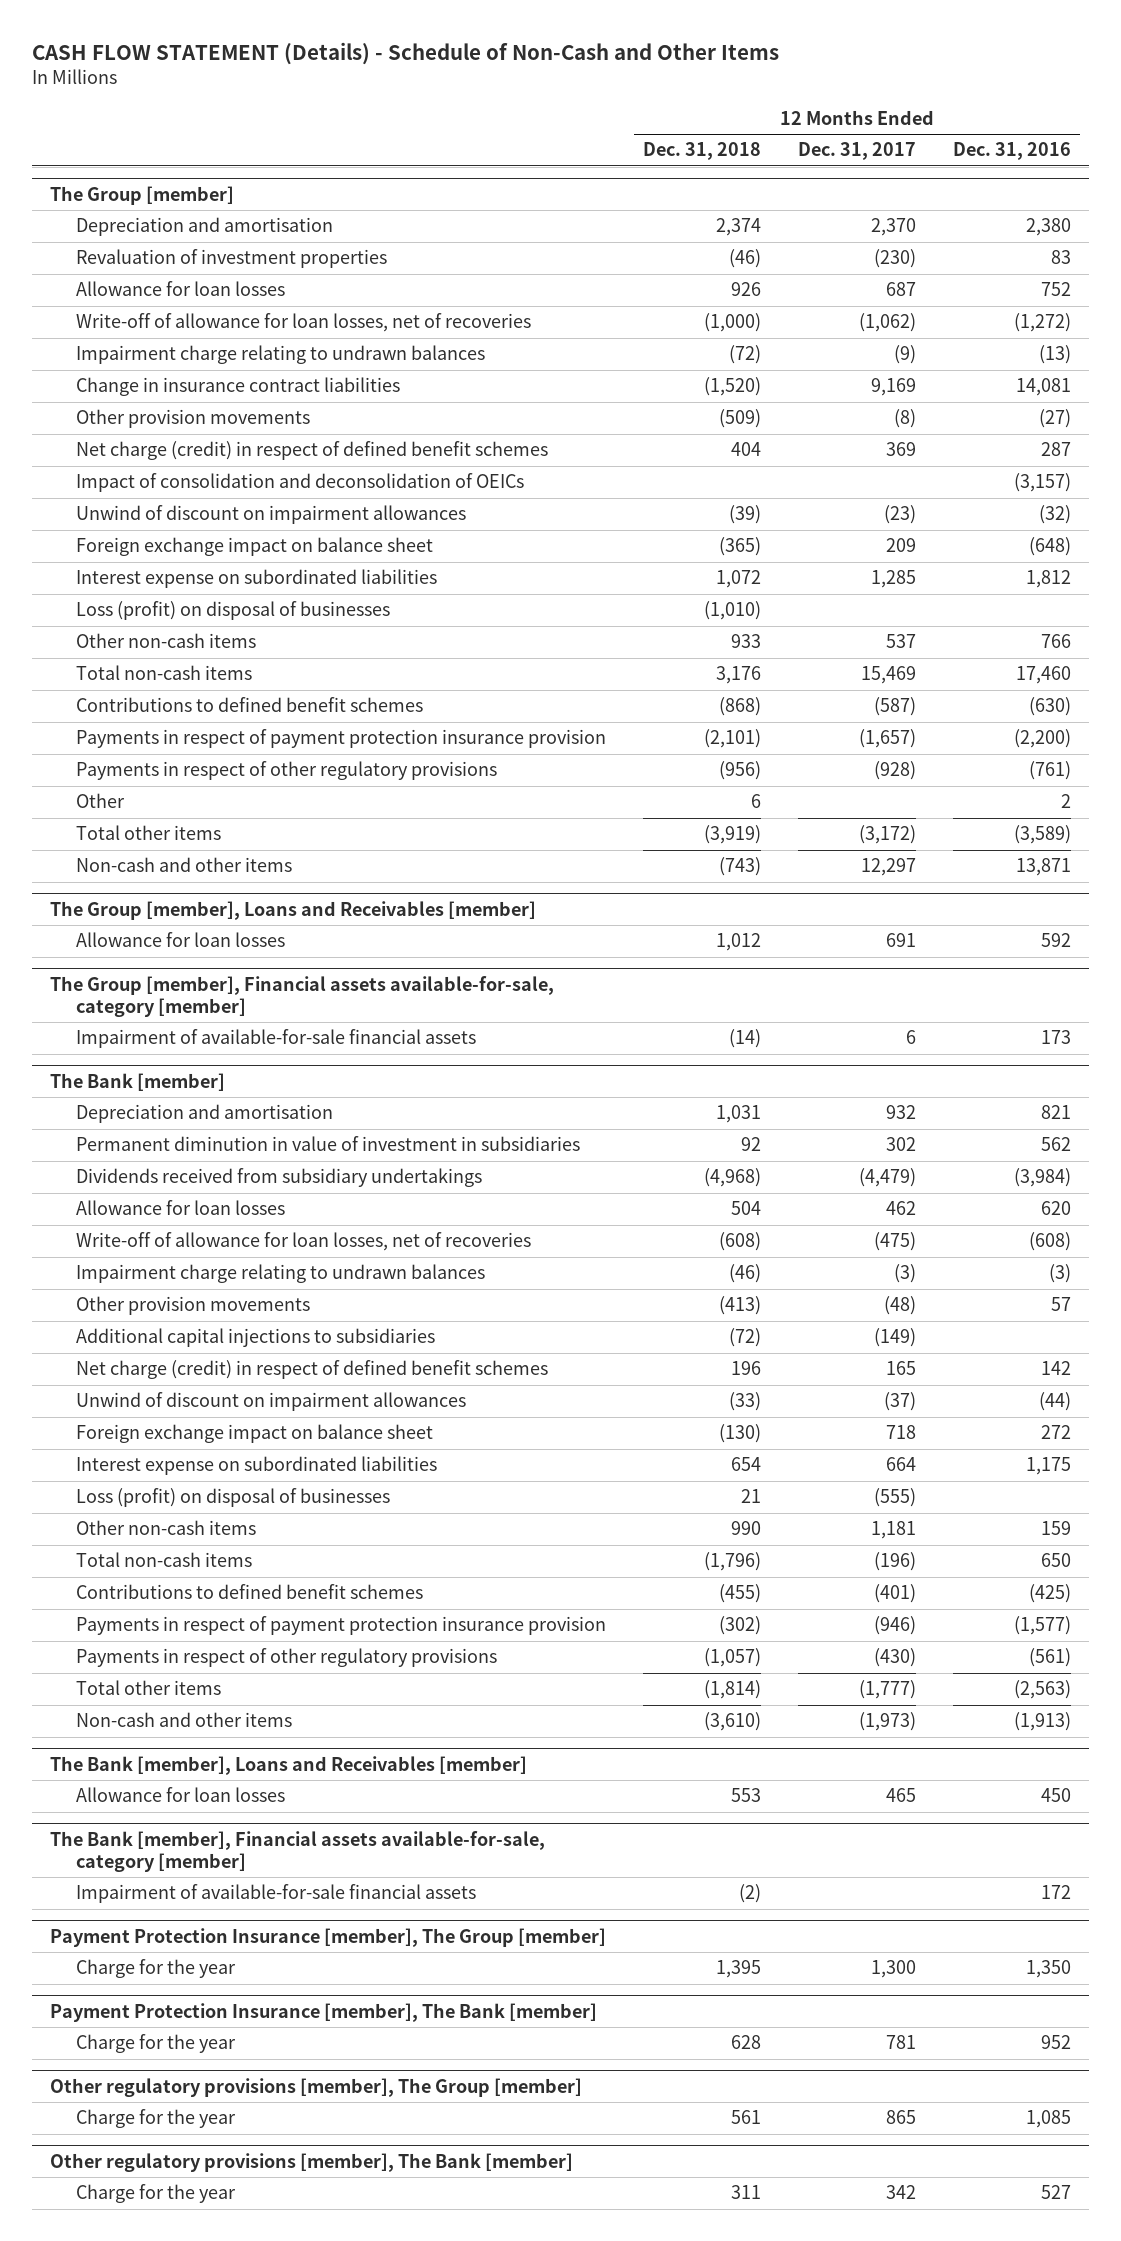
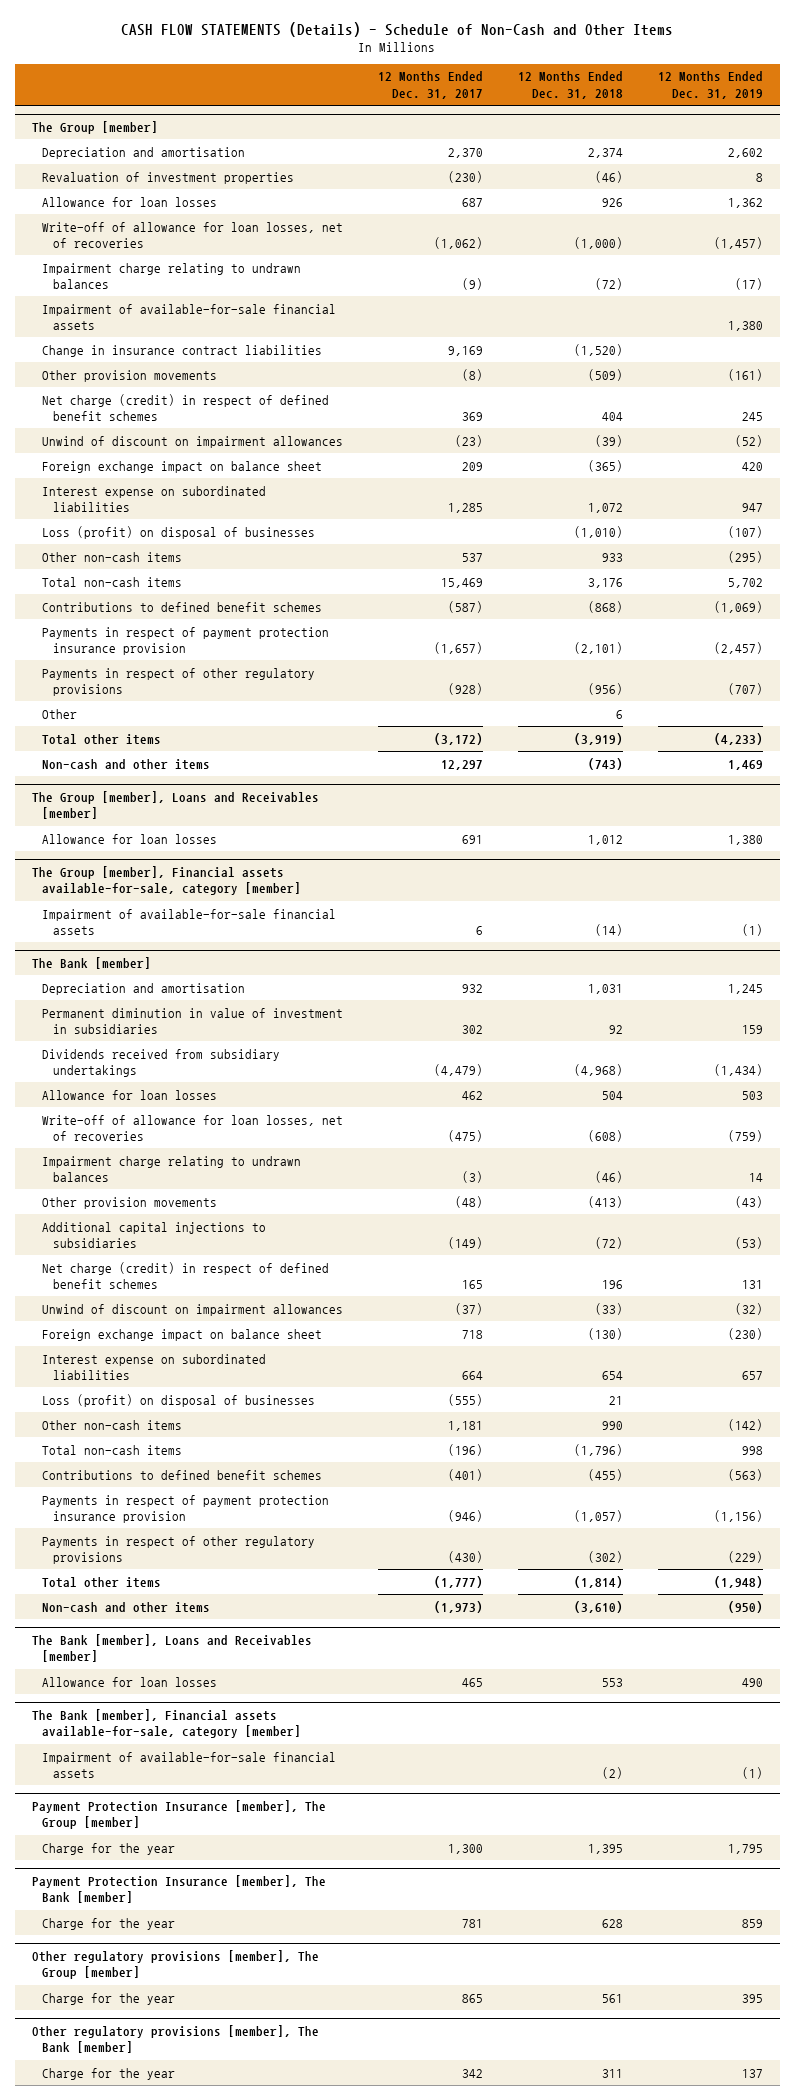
- CASH FLOW STATEMENT (Details) - Schedule of Non-Cash and Other Items
+ CASH FLOW STATEMENTS (Details) - Schedule of Non-Cash and Other Items
- | 12 Months Ended Dec. 31, 2018 | 12 Months Ended Dec. 31, 2017 | 12 Months Ended Dec. 31, 2016
+ | 12 Months Ended Dec. 31, 2017 | 12 Months Ended Dec. 31, 2018 | 12 Months Ended Dec. 31, 2019
@ The Group [member]
+ Impairment of available-for-sale financial assets | | | 1,380
- Impact of consolidation and deconsolidation of OEICs | | | (3,157)
@ The Bank [member]
- Payments in respect of payment protection insurance provision | (302) | (946) | (1,577)
- Payments in respect of other regulatory provisions | (1,057) | (430) | (561)
+ Payments in respect of payment protection insurance provision | (946) | (1,057) | (1,156)
+ Payments in respect of other regulatory provisions | (430) | (302) | (229)

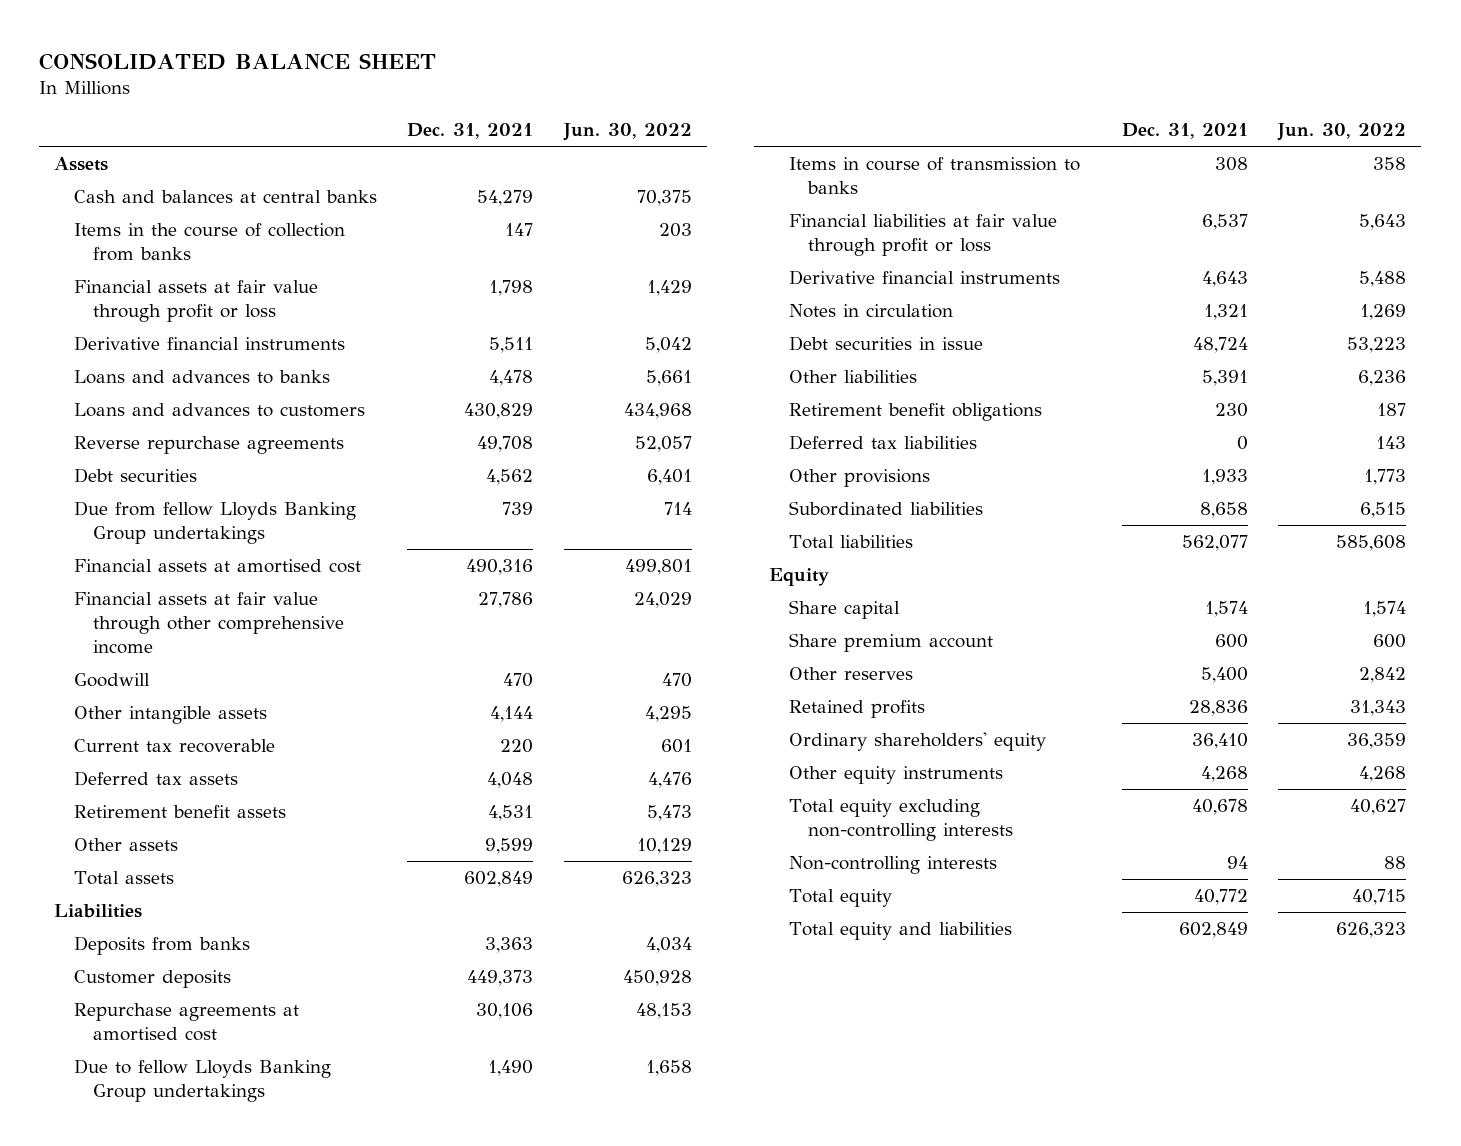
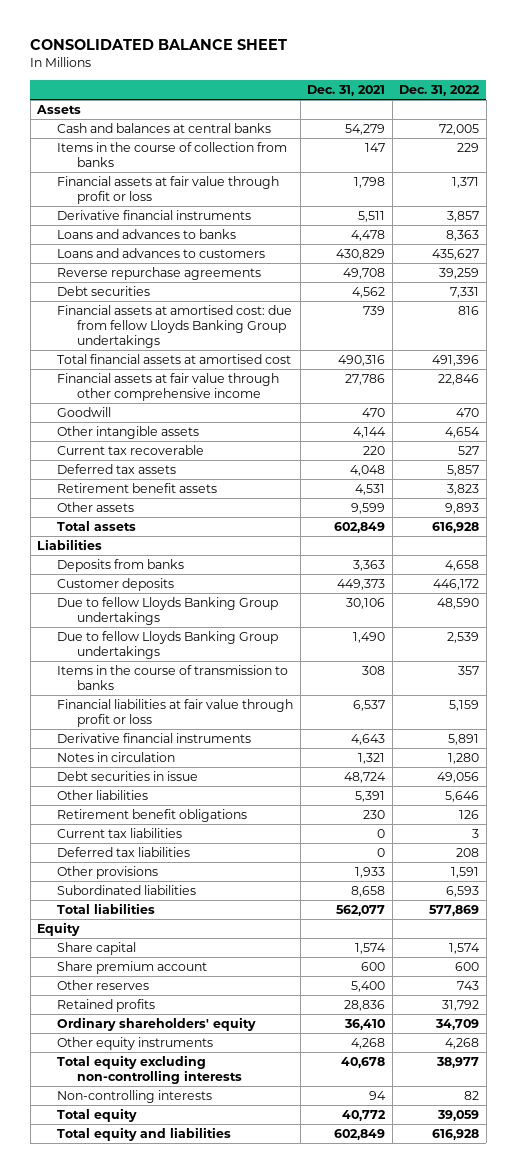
- | Dec. 31, 2021 | Jun. 30, 2022
+ | Dec. 31, 2021 | Dec. 31, 2022
- Due from fellow Lloyds Banking Group undertakings | 739 | 714
- Financial assets at amortised cost | 490,316 | 499,801
+ Financial assets at amortised cost: due from fellow Lloyds Banking Group undertakings | 739 | 816
+ Total financial assets at amortised cost | 490,316 | 491,396
- Repurchase agreements at amortised cost | 30,106 | 48,153
+ Due to fellow Lloyds Banking Group undertakings | 30,106 | 48,590
- Items in course of transmission to banks | 308 | 358
+ Items in the course of transmission to banks | 308 | 357
+ Current tax liabilities | 0 | 3

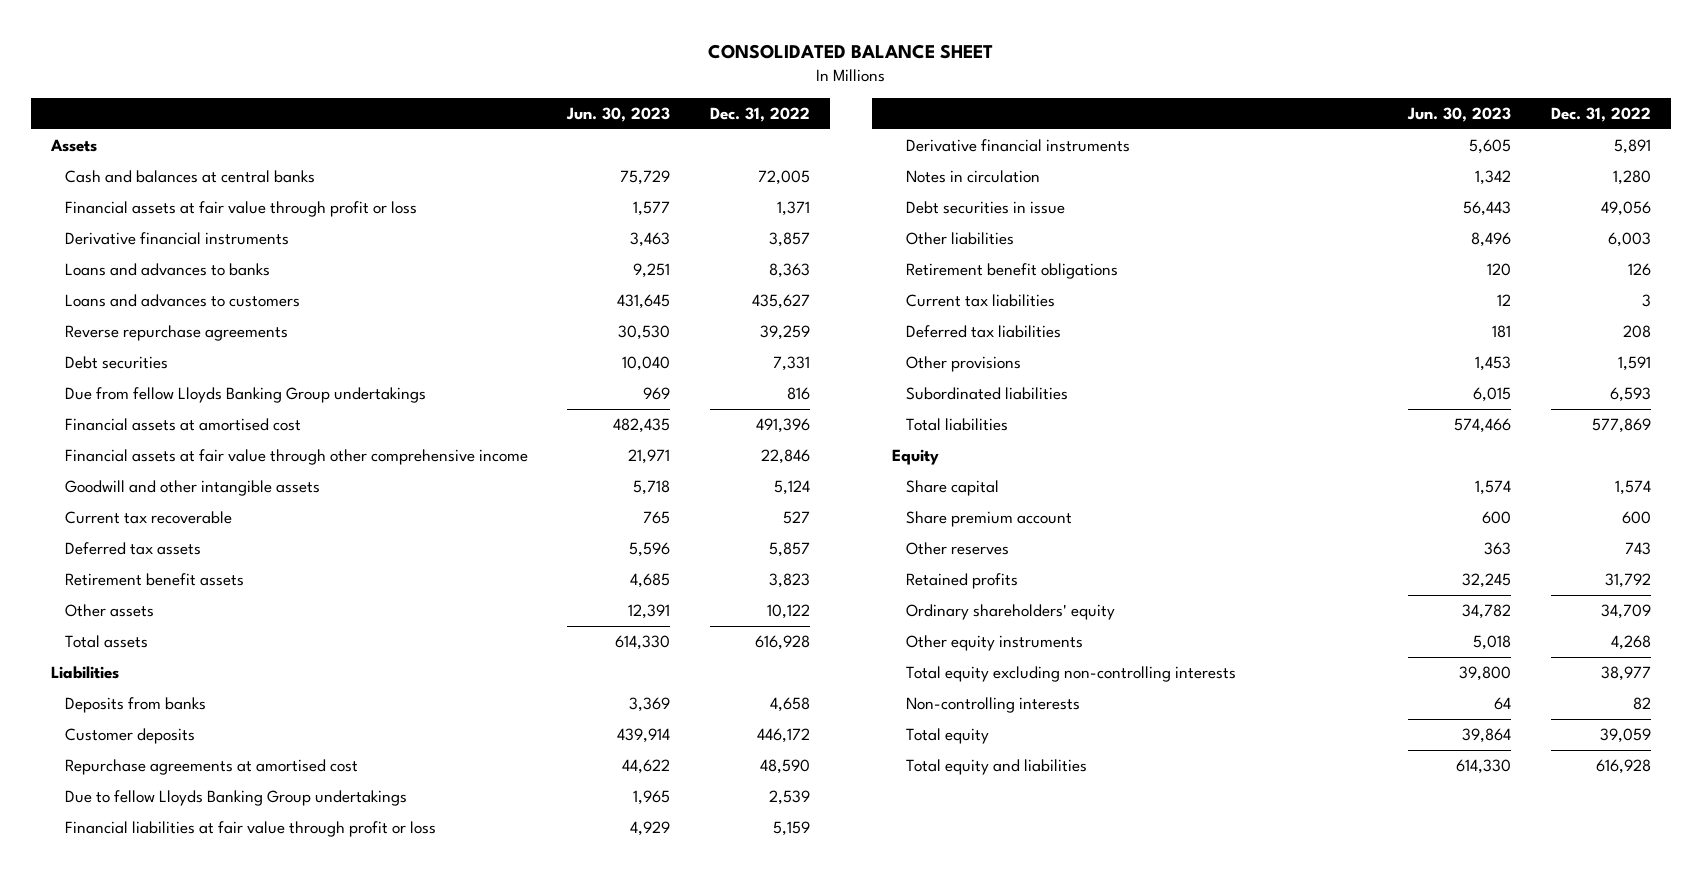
- | Dec. 31, 2021 | Dec. 31, 2022
+ | Jun. 30, 2023 | Dec. 31, 2022
- Items in the course of collection from banks | 147 | 229
- Financial assets at amortised cost: due from fellow Lloyds Banking Group undertakings | 739 | 816
- Total financial assets at amortised cost | 490,316 | 491,396
+ Due from fellow Lloyds Banking Group undertakings | 969 | 816
+ Financial assets at amortised cost | 482,435 | 491,396
- Goodwill | 470 | 470
- Other intangible assets | 4,144 | 4,654
+ Goodwill and other intangible assets | 5,718 | 5,124
- Other assets | 9,599 | 9,893
+ Other assets | 12,391 | 10,122
- Due to fellow Lloyds Banking Group undertakings | 30,106 | 48,590
+ Repurchase agreements at amortised cost | 44,622 | 48,590
- Items in the course of transmission to banks | 308 | 357
- Other liabilities | 5,391 | 5,646
+ Other liabilities | 8,496 | 6,003

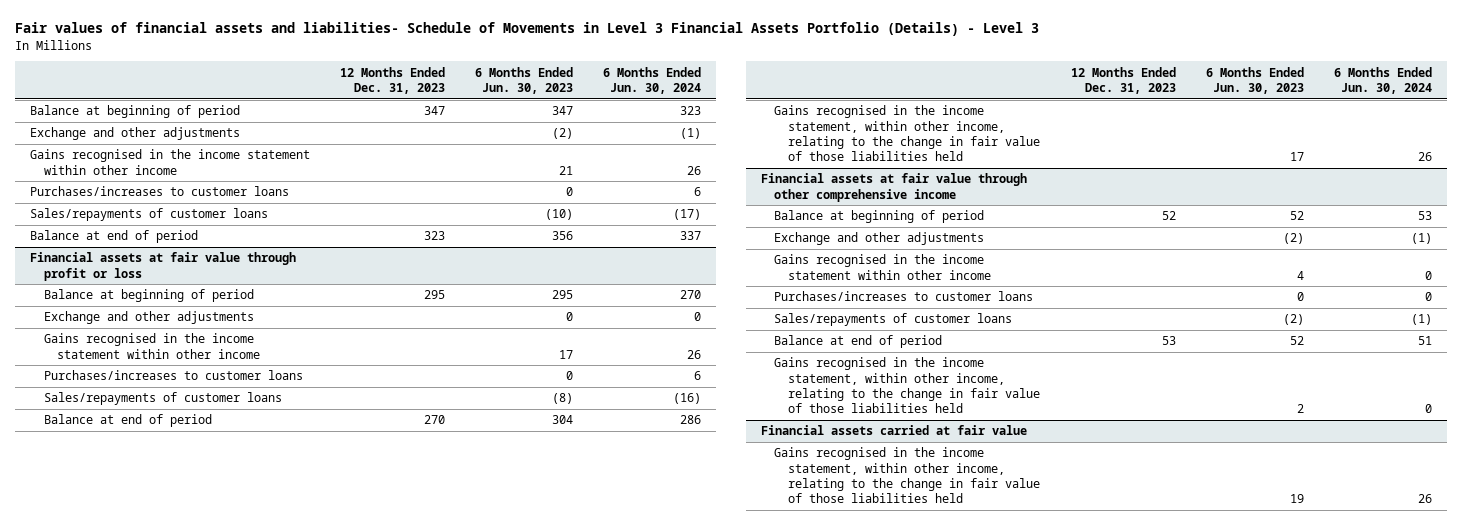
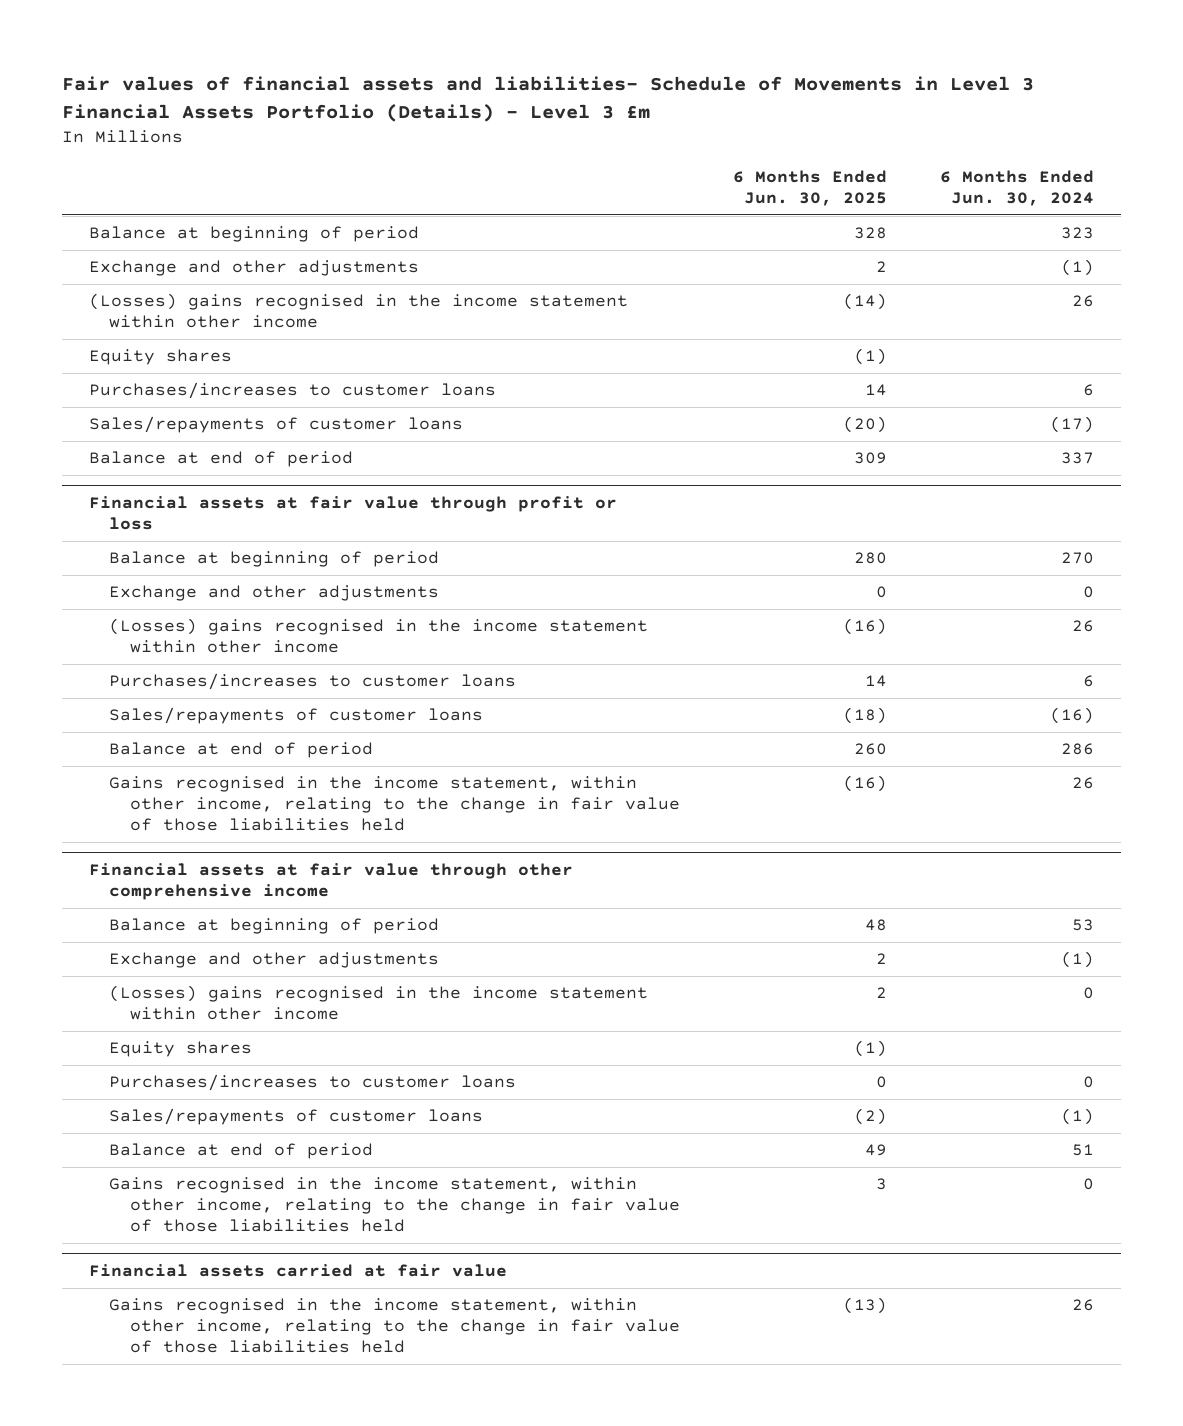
- Fair values of financial assets and liabilities- Schedule of Movements in Level 3 Financial Assets Portfolio (Details) - Level 3
+ Fair values of financial assets and liabilities- Schedule of Movements in Level 3 Financial Assets Portfolio (Details) - Level 3 £m
- | 12 Months Ended Dec. 31, 2023 | 6 Months Ended Jun. 30, 2023 | 6 Months Ended Jun. 30, 2024
+ | 6 Months Ended Jun. 30, 2025 | 6 Months Ended Jun. 30, 2024
- Gains recognised in the income statement within other income | | 21 | 26
+ (Losses) gains recognised in the income statement within other income | (14) | 26
+ Equity shares | (1) |
@ Financial assets at fair value through profit or loss
- Gains recognised in the income statement within other income | | 17 | 26
+ (Losses) gains recognised in the income statement within other income | (16) | 26
@ Financial assets at fair value through other comprehensive income
- Gains recognised in the income statement within other income | | 4 | 0
+ (Losses) gains recognised in the income statement within other income | 2 | 0
+ Equity shares | (1) |

